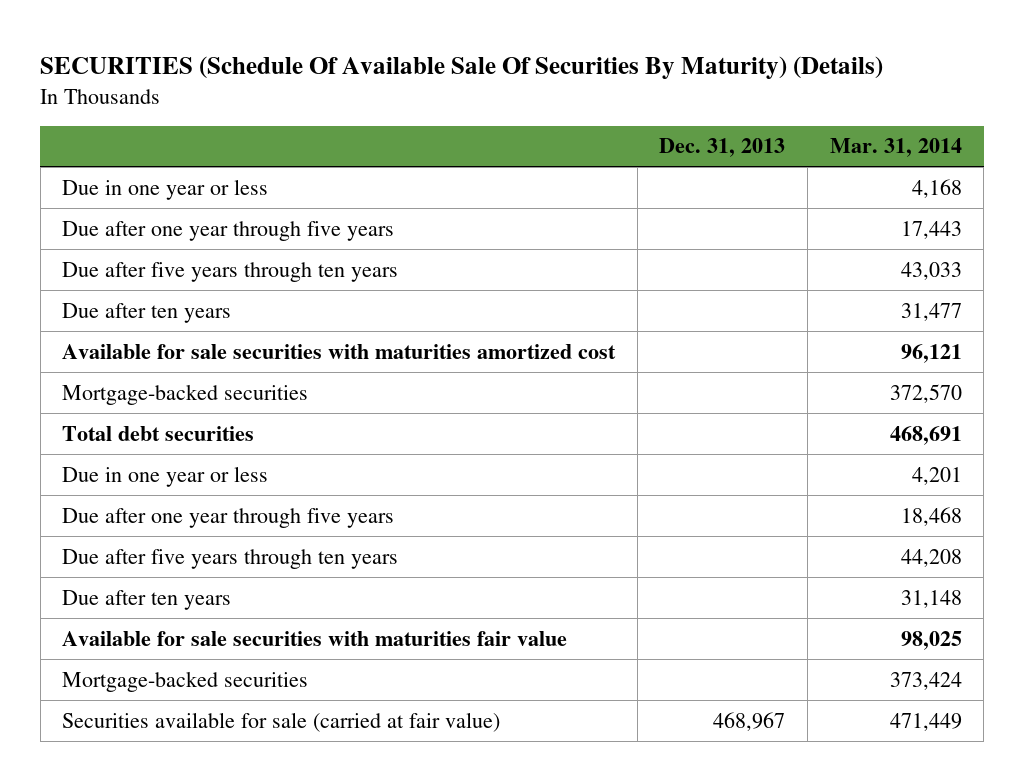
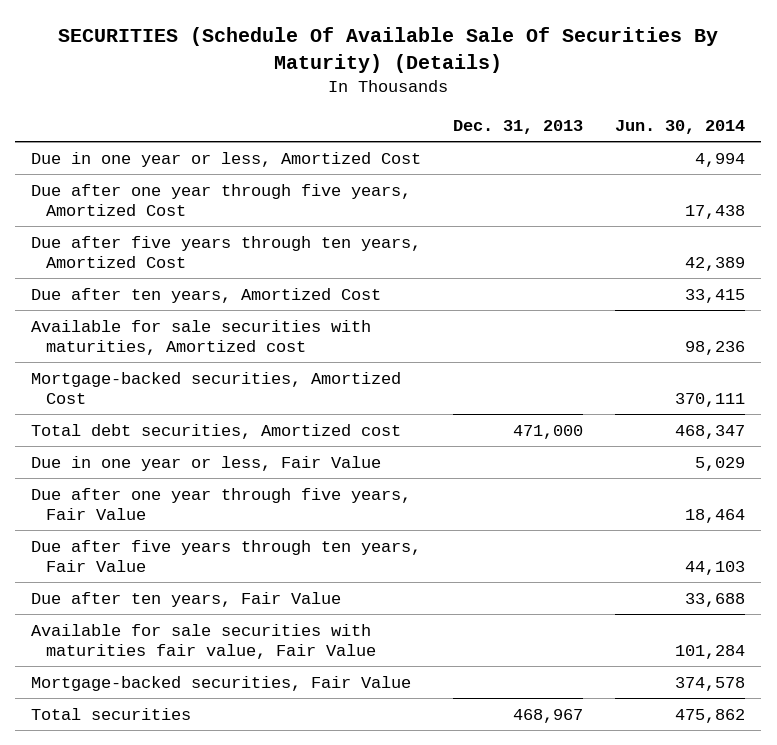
- | Dec. 31, 2013 | Mar. 31, 2014
+ | Dec. 31, 2013 | Jun. 30, 2014
- Due in one year or less | | 4,168
- Due after one year through five years | | 17,443
- Due after five years through ten years | | 43,033
- Due after ten years | | 31,477
- Available for sale securities with maturities amortized cost | | 96,121
- Mortgage-backed securities | | 372,570
- Total debt securities | | 468,691
- Due in one year or less | | 4,201
- Due after one year through five years | | 18,468
- Due after five years through ten years | | 44,208
- Due after ten years | | 31,148
- Available for sale securities with maturities fair value | | 98,025
- Mortgage-backed securities | | 373,424
- Securities available for sale (carried at fair value) | 468,967 | 471,449
+ Due in one year or less, Amortized Cost | | 4,994
+ Due after one year through five years, Amortized Cost | | 17,438
+ Due after five years through ten years, Amortized Cost | | 42,389
+ Due after ten years, Amortized Cost | | 33,415
+ Available for sale securities with maturities, Amortized cost | | 98,236
+ Mortgage-backed securities, Amortized Cost | | 370,111
+ Total debt securities, Amortized cost | 471,000 | 468,347
+ Due in one year or less, Fair Value | | 5,029
+ Due after one year through five years, Fair Value | | 18,464
+ Due after five years through ten years, Fair Value | | 44,103
+ Due after ten years, Fair Value | | 33,688
+ Available for sale securities with maturities fair value, Fair Value | | 101,284
+ Mortgage-backed securities, Fair Value | | 374,578
+ Total securities | 468,967 | 475,862

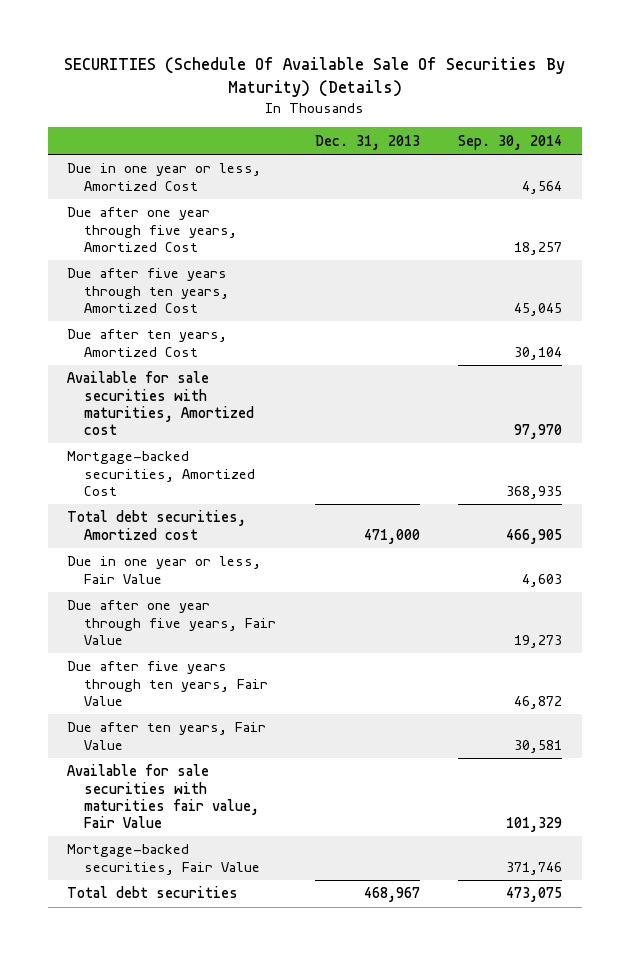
- | Dec. 31, 2013 | Jun. 30, 2014
+ | Dec. 31, 2013 | Sep. 30, 2014
- Total securities | 468,967 | 475,862
+ Total debt securities | 468,967 | 473,075

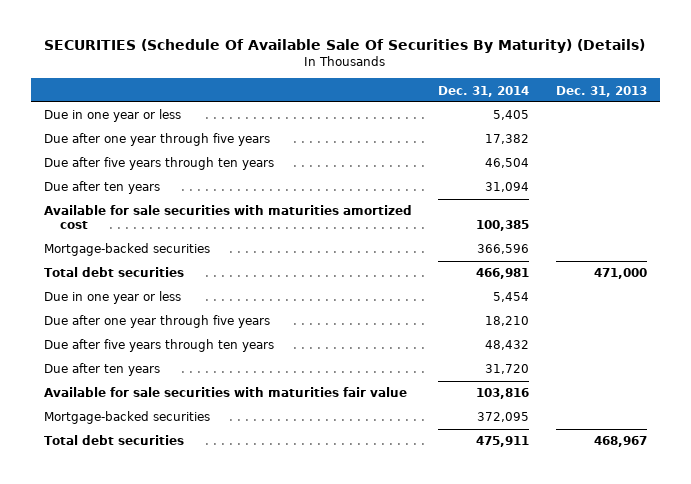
- | Dec. 31, 2013 | Sep. 30, 2014
+ | Dec. 31, 2014 | Dec. 31, 2013
- Due in one year or less, Amortized Cost | | 4,564
- Due after one year through five years, Amortized Cost | | 18,257
- Due after five years through ten years, Amortized Cost | | 45,045
- Due after ten years, Amortized Cost | | 30,104
- Available for sale securities with maturities, Amortized cost | | 97,970
- Mortgage-backed securities, Amortized Cost | | 368,935
- Total debt securities, Amortized cost | 471,000 | 466,905
- Due in one year or less, Fair Value | | 4,603
- Due after one year through five years, Fair Value | | 19,273
- Due after five years through ten years, Fair Value | | 46,872
- Due after ten years, Fair Value | | 30,581
- Available for sale securities with maturities fair value, Fair Value | | 101,329
- Mortgage-backed securities, Fair Value | | 371,746
+ Due in one year or less | 5,405 |
+ Due after one year through five years | 17,382 |
+ Due after five years through ten years | 46,504 |
+ Due after ten years | 31,094 |
+ Available for sale securities with maturities amortized cost | 100,385 |
+ Mortgage-backed securities | 366,596 |
+ Total debt securities | 466,981 | 471,000
+ Due in one year or less | 5,454 |
+ Due after one year through five years | 18,210 |
+ Due after five years through ten years | 48,432 |
+ Due after ten years | 31,720 |
+ Available for sale securities with maturities fair value | 103,816 |
+ Mortgage-backed securities | 372,095 |

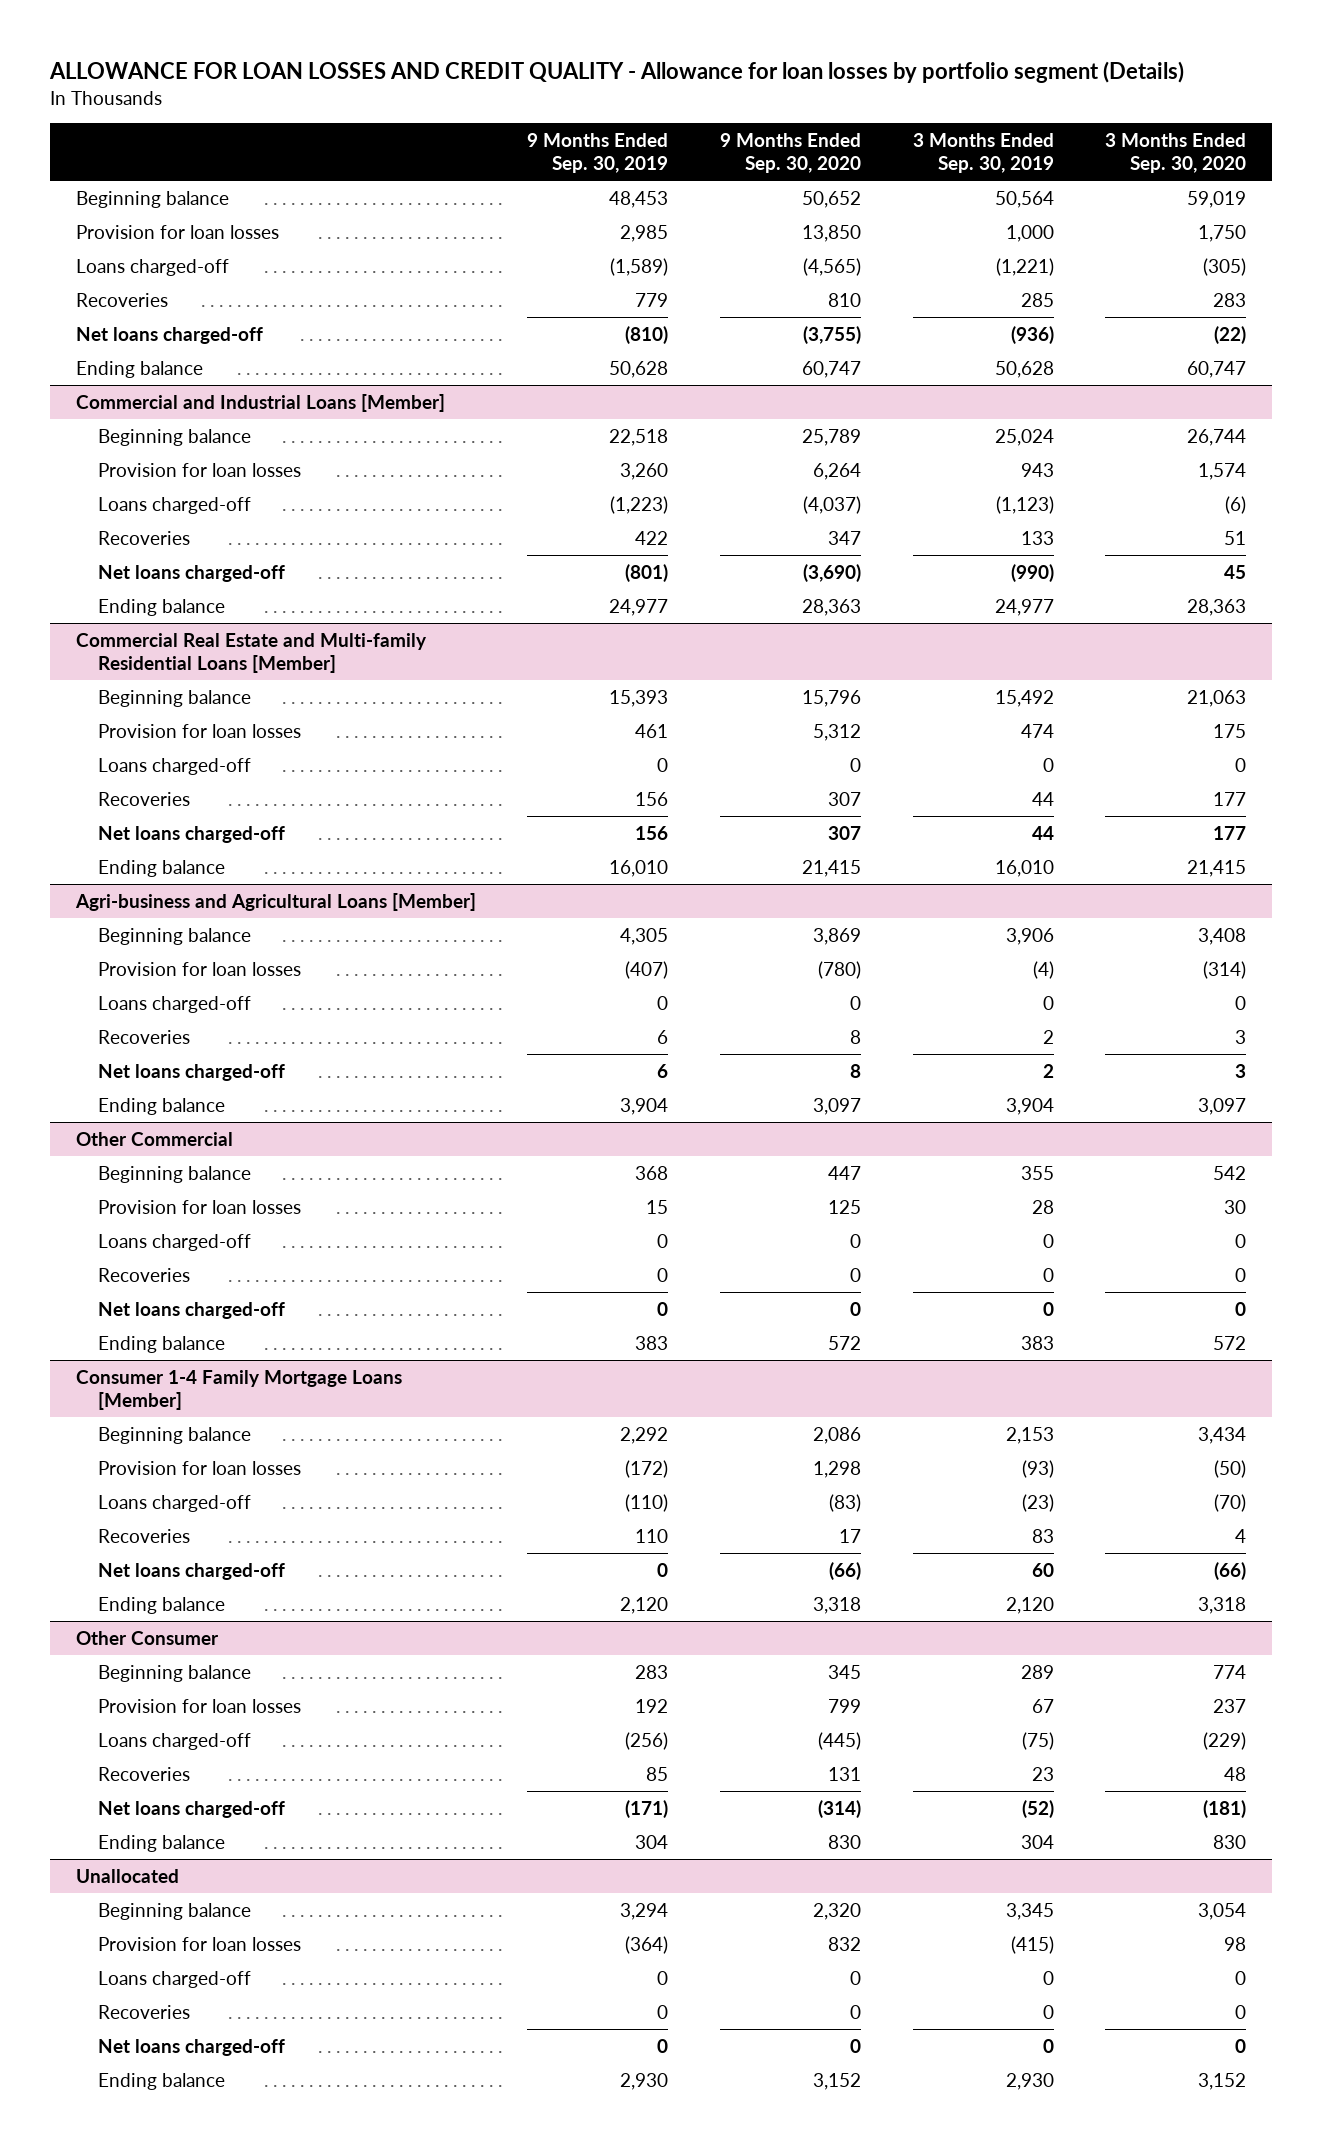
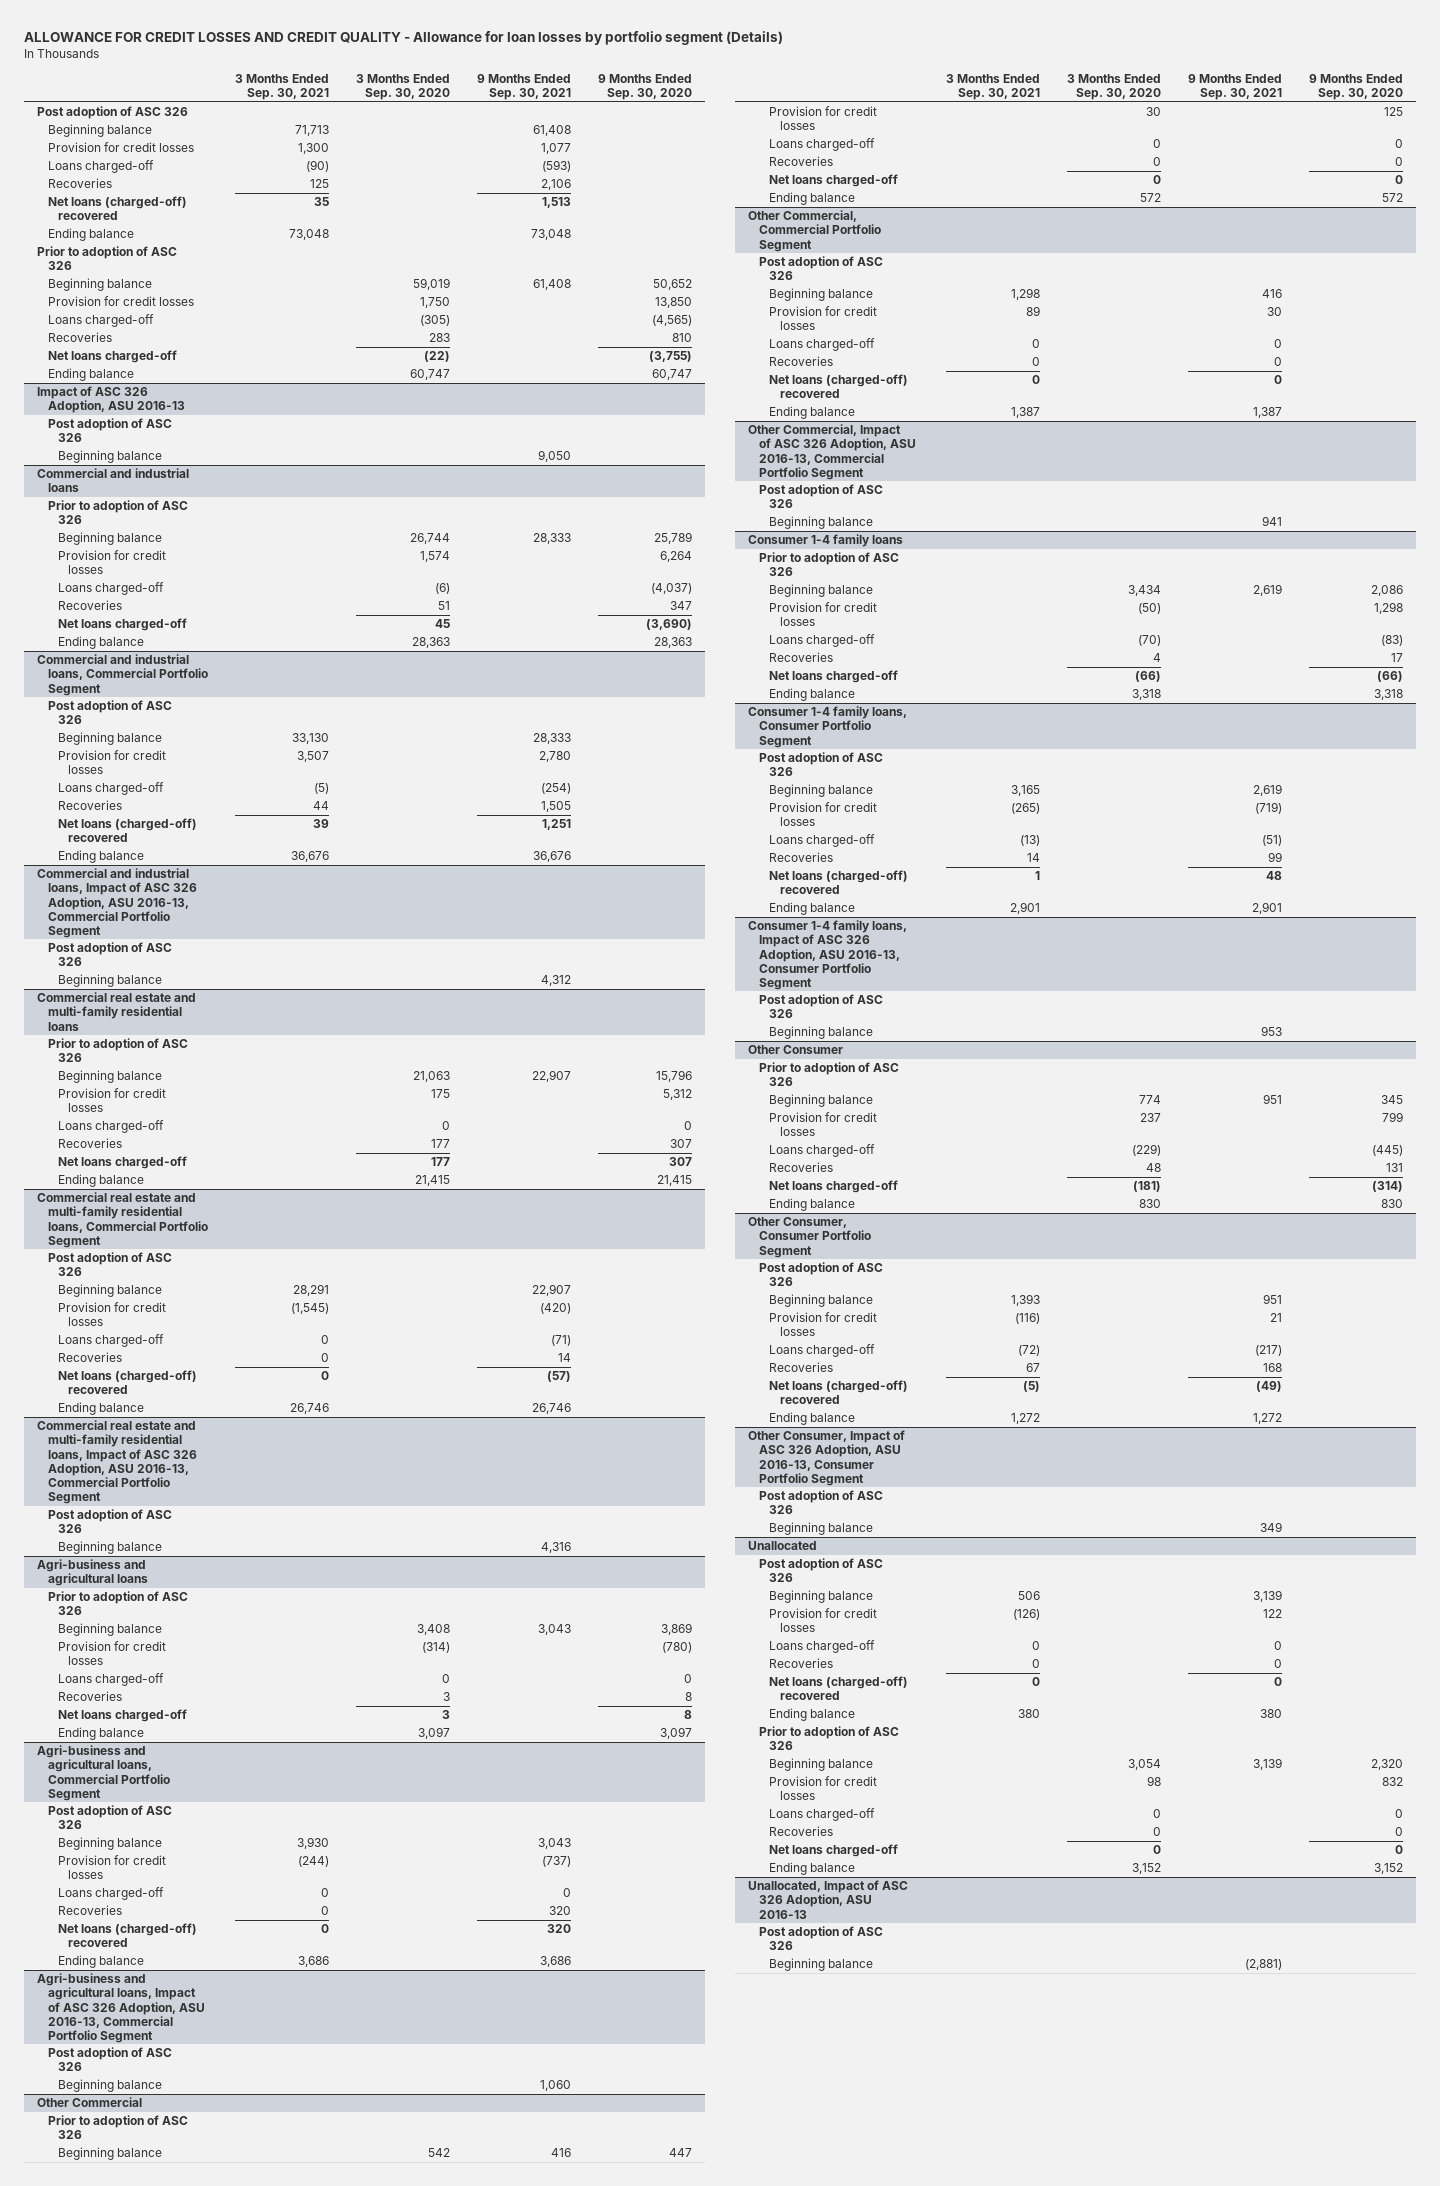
- ALLOWANCE FOR LOAN LOSSES AND CREDIT QUALITY - Allowance for loan losses by portfolio segment (Details)
+ ALLOWANCE FOR CREDIT LOSSES AND CREDIT QUALITY - Allowance for loan losses by portfolio segment (Details)
- | 9 Months Ended Sep. 30, 2019 | 9 Months Ended Sep. 30, 2020 | 3 Months Ended Sep. 30, 2019 | 3 Months Ended Sep. 30, 2020
+ | 3 Months Ended Sep. 30, 2021 | 3 Months Ended Sep. 30, 2020 | 9 Months Ended Sep. 30, 2021 | 9 Months Ended Sep. 30, 2020
+ Post adoption of ASC 326
+ Beginning balance | 71,713 | | 61,408 |
+ Provision for credit losses | 1,300 | | 1,077 |
+ Loans charged-off | (90) | | (593) |
+ Recoveries | 125 | | 2,106 |
+ Net loans (charged-off) recovered | 35 | | 1,513 |
+ Ending balance | 73,048 | | 73,048 |
+ Prior to adoption of ASC 326
- Provision for loan losses | 2,985 | 13,850 | 1,000 | 1,750
+ Provision for credit losses | | 1,750 | | 13,850
- Commercial and Industrial Loans [Member]
+ Impact of ASC 326 Adoption, ASU 2016-13
+ Post adoption of ASC 326
+ Beginning balance | | | 9,050 |
+ Commercial and industrial loans
+ Prior to adoption of ASC 326
- Provision for loan losses | 3,260 | 6,264 | 943 | 1,574
+ Provision for credit losses | | 1,574 | | 6,264
- Commercial Real Estate and Multi-family Residential Loans [Member]
+ Commercial and industrial loans, Commercial Portfolio Segment
+ Post adoption of ASC 326
+ Beginning balance | 33,130 | | 28,333 |
+ Provision for credit losses | 3,507 | | 2,780 |
+ Loans charged-off | (5) | | (254) |
+ Recoveries | 44 | | 1,505 |
+ Net loans (charged-off) recovered | 39 | | 1,251 |
+ Ending balance | 36,676 | | 36,676 |
+ Commercial and industrial loans, Impact of ASC 326 Adoption, ASU 2016-13, Commercial Portfolio Segment
+ Post adoption of ASC 326
+ Beginning balance | | | 4,312 |
+ Commercial real estate and multi-family residential loans
+ Prior to adoption of ASC 326
- Provision for loan losses | 461 | 5,312 | 474 | 175
+ Provision for credit losses | | 175 | | 5,312
- Agri-business and Agricultural Loans [Member]
+ Commercial real estate and multi-family residential loans, Commercial Portfolio Segment
+ Post adoption of ASC 326
+ Beginning balance | 28,291 | | 22,907 |
+ Provision for credit losses | (1,545) | | (420) |
+ Loans charged-off | 0 | | (71) |
+ Recoveries | 0 | | 14 |
+ Net loans (charged-off) recovered | 0 | | (57) |
+ Ending balance | 26,746 | | 26,746 |
+ Commercial real estate and multi-family residential loans, Impact of ASC 326 Adoption, ASU 2016-13, Commercial Portfolio Segment
+ Post adoption of ASC 326
+ Beginning balance | | | 4,316 |
+ Agri-business and agricultural loans
+ Prior to adoption of ASC 326
- Provision for loan losses | (407) | (780) | (4) | (314)
+ Provision for credit losses | | (314) | | (780)
+ Agri-business and agricultural loans, Commercial Portfolio Segment
+ Post adoption of ASC 326
+ Beginning balance | 3,930 | | 3,043 |
+ Provision for credit losses | (244) | | (737) |
+ Loans charged-off | 0 | | 0 |
+ Recoveries | 0 | | 320 |
+ Net loans (charged-off) recovered | 0 | | 320 |
+ Ending balance | 3,686 | | 3,686 |
+ Agri-business and agricultural loans, Impact of ASC 326 Adoption, ASU 2016-13, Commercial Portfolio Segment
+ Post adoption of ASC 326
+ Beginning balance | | | 1,060 |
@ Other Commercial
+ Prior to adoption of ASC 326
- Provision for loan losses | 15 | 125 | 28 | 30
+ Provision for credit losses | | 30 | | 125
- Consumer 1-4 Family Mortgage Loans [Member]
+ Other Commercial, Commercial Portfolio Segment
+ Post adoption of ASC 326
+ Beginning balance | 1,298 | | 416 |
+ Provision for credit losses | 89 | | 30 |
+ Loans charged-off | 0 | | 0 |
+ Recoveries | 0 | | 0 |
+ Net loans (charged-off) recovered | 0 | | 0 |
+ Ending balance | 1,387 | | 1,387 |
+ Other Commercial, Impact of ASC 326 Adoption, ASU 2016-13, Commercial Portfolio Segment
+ Post adoption of ASC 326
+ Beginning balance | | | 941 |
+ Consumer 1-4 family loans
+ Prior to adoption of ASC 326
- Provision for loan losses | (172) | 1,298 | (93) | (50)
+ Provision for credit losses | | (50) | | 1,298
+ Consumer 1-4 family loans, Consumer Portfolio Segment
+ Post adoption of ASC 326
+ Beginning balance | 3,165 | | 2,619 |
+ Provision for credit losses | (265) | | (719) |
+ Loans charged-off | (13) | | (51) |
+ Recoveries | 14 | | 99 |
+ Net loans (charged-off) recovered | 1 | | 48 |
+ Ending balance | 2,901 | | 2,901 |
+ Consumer 1-4 family loans, Impact of ASC 326 Adoption, ASU 2016-13, Consumer Portfolio Segment
+ Post adoption of ASC 326
+ Beginning balance | | | 953 |
@ Other Consumer
+ Prior to adoption of ASC 326
- Provision for loan losses | 192 | 799 | 67 | 237
+ Provision for credit losses | | 237 | | 799
+ Other Consumer, Consumer Portfolio Segment
+ Post adoption of ASC 326
+ Beginning balance | 1,393 | | 951 |
+ Provision for credit losses | (116) | | 21 |
+ Loans charged-off | (72) | | (217) |
+ Recoveries | 67 | | 168 |
+ Net loans (charged-off) recovered | (5) | | (49) |
+ Ending balance | 1,272 | | 1,272 |
+ Other Consumer, Impact of ASC 326 Adoption, ASU 2016-13, Consumer Portfolio Segment
+ Post adoption of ASC 326
+ Beginning balance | | | 349 |
@ Unallocated
+ Post adoption of ASC 326
+ Beginning balance | 506 | | 3,139 |
+ Provision for credit losses | (126) | | 122 |
+ Loans charged-off | 0 | | 0 |
+ Recoveries | 0 | | 0 |
+ Net loans (charged-off) recovered | 0 | | 0 |
+ Ending balance | 380 | | 380 |
+ Prior to adoption of ASC 326
- Provision for loan losses | (364) | 832 | (415) | 98
+ Provision for credit losses | | 98 | | 832
+ Unallocated, Impact of ASC 326 Adoption, ASU 2016-13
+ Post adoption of ASC 326
+ Beginning balance | | | (2,881) |

